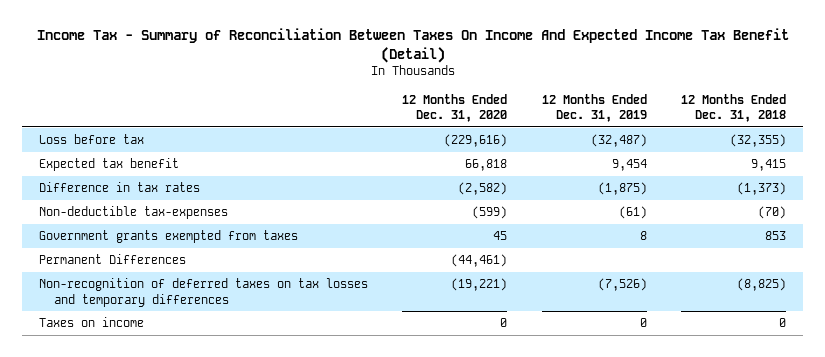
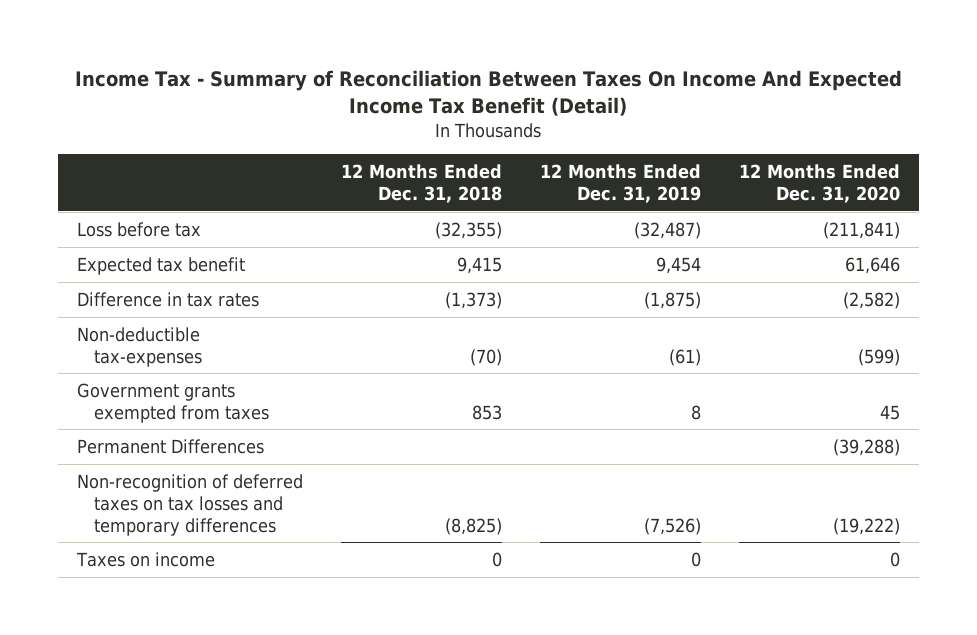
- | 12 Months Ended Dec. 31, 2020 | 12 Months Ended Dec. 31, 2019 | 12 Months Ended Dec. 31, 2018
+ | 12 Months Ended Dec. 31, 2018 | 12 Months Ended Dec. 31, 2019 | 12 Months Ended Dec. 31, 2020
- Loss before tax | (229,616) | (32,487) | (32,355)
- Expected tax benefit | 66,818 | 9,454 | 9,415
+ Loss before tax | (32,355) | (32,487) | (211,841)
+ Expected tax benefit | 9,415 | 9,454 | 61,646
- Permanent Differences | (44,461) | |
- Non-recognition of deferred taxes on tax losses and temporary differences | (19,221) | (7,526) | (8,825)
+ Permanent Differences | | | (39,288)
+ Non-recognition of deferred taxes on tax losses and temporary differences | (8,825) | (7,526) | (19,222)

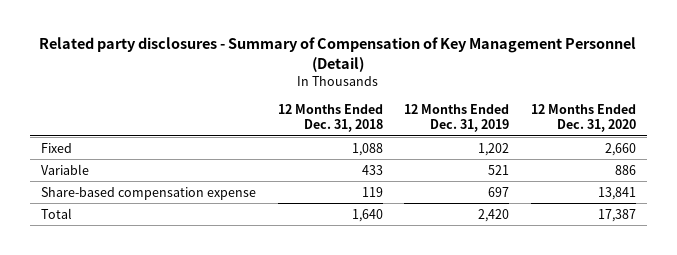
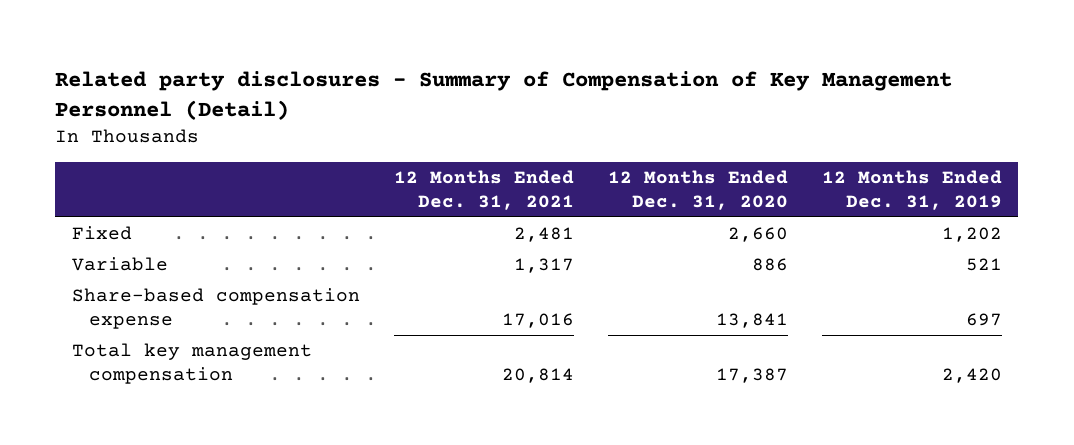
- | 12 Months Ended Dec. 31, 2018 | 12 Months Ended Dec. 31, 2019 | 12 Months Ended Dec. 31, 2020
+ | 12 Months Ended Dec. 31, 2021 | 12 Months Ended Dec. 31, 2020 | 12 Months Ended Dec. 31, 2019
- Total | 1,640 | 2,420 | 17,387
+ Total key management compensation | 20,814 | 17,387 | 2,420

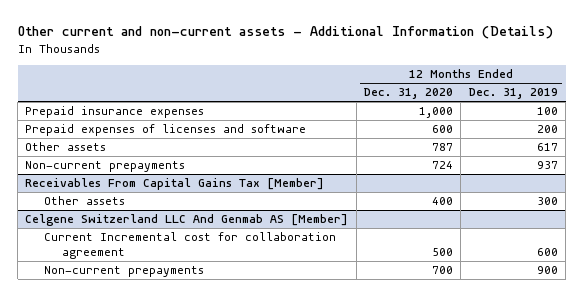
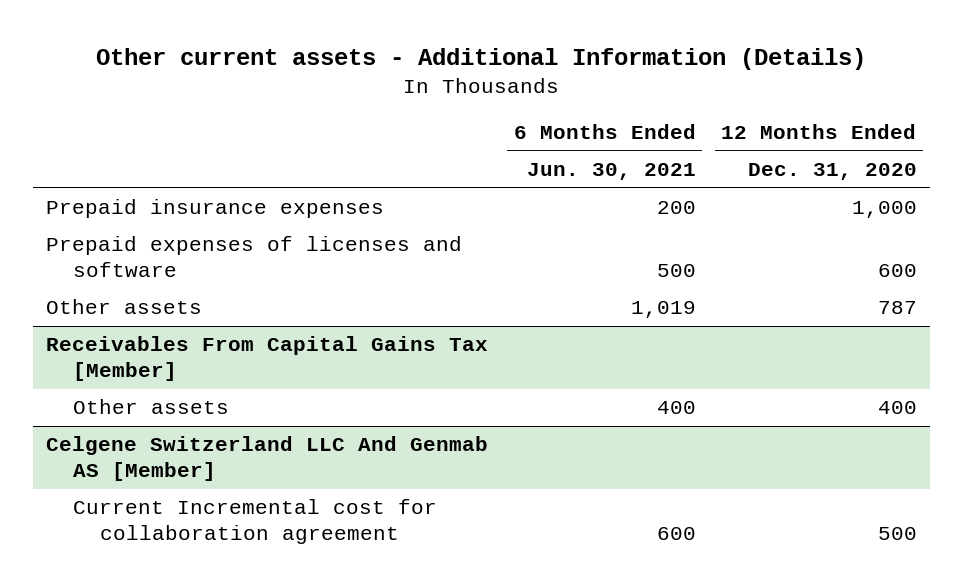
- Other current and non-current assets - Additional Information (Details)
+ Other current assets - Additional Information (Details)
- | 12 Months Ended Dec. 31, 2020 | 12 Months Ended Dec. 31, 2019
+ | 6 Months Ended Jun. 30, 2021 | 12 Months Ended Dec. 31, 2020
- Non-current prepayments | 724 | 937
@ Celgene Switzerland LLC And Genmab AS [Member]
- Non-current prepayments | 700 | 900

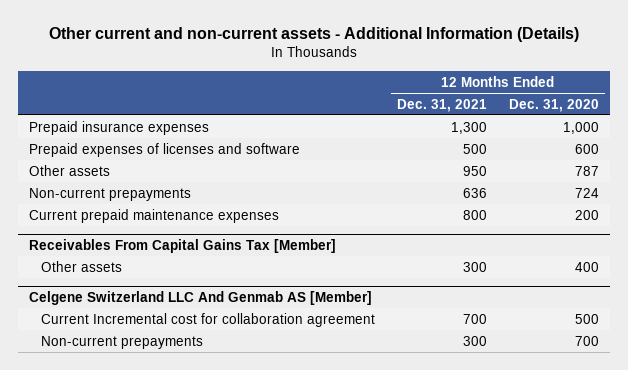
- Other current assets - Additional Information (Details)
+ Other current and non-current assets - Additional Information (Details)
- | 6 Months Ended Jun. 30, 2021 | 12 Months Ended Dec. 31, 2020
+ | 12 Months Ended Dec. 31, 2021 | 12 Months Ended Dec. 31, 2020
+ Non-current prepayments | 636 | 724
+ Current prepaid maintenance expenses | 800 | 200
@ Celgene Switzerland LLC And Genmab AS [Member]
+ Non-current prepayments | 300 | 700

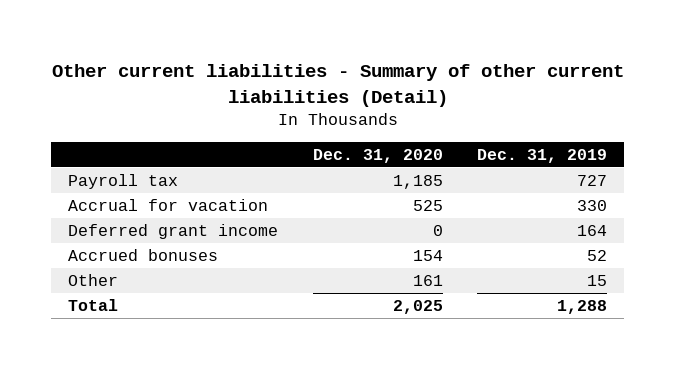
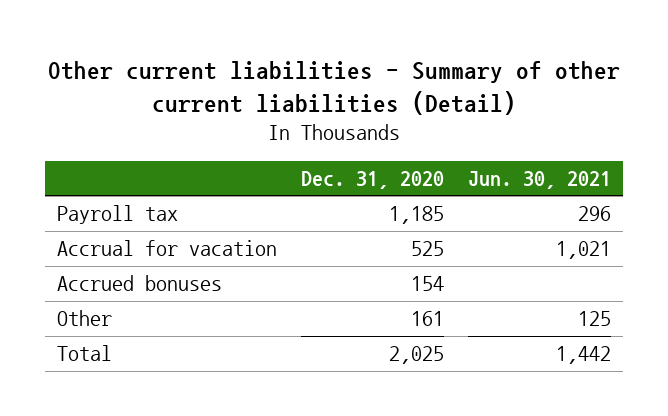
- | Dec. 31, 2020 | Dec. 31, 2019
+ | Dec. 31, 2020 | Jun. 30, 2021
- Deferred grant income | 0 | 164

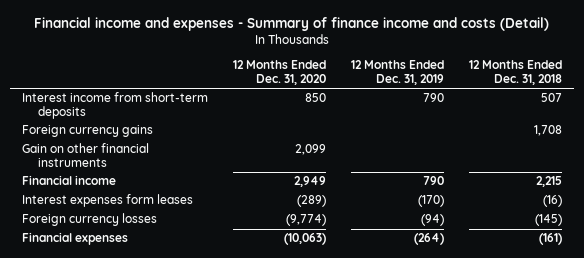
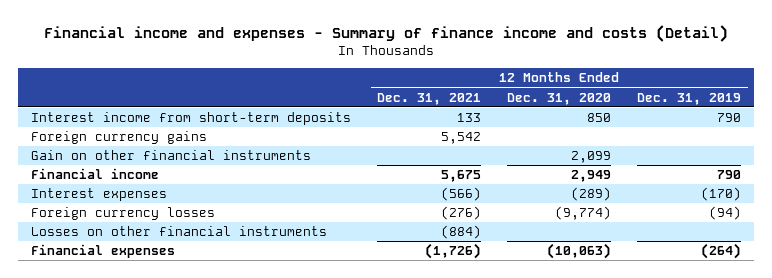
- | 12 Months Ended Dec. 31, 2020 | 12 Months Ended Dec. 31, 2019 | 12 Months Ended Dec. 31, 2018
+ | 12 Months Ended Dec. 31, 2021 | 12 Months Ended Dec. 31, 2020 | 12 Months Ended Dec. 31, 2019
- Interest expenses form leases | (289) | (170) | (16)
+ Interest expenses | (566) | (289) | (170)
+ Losses on other financial instruments | (884) | |

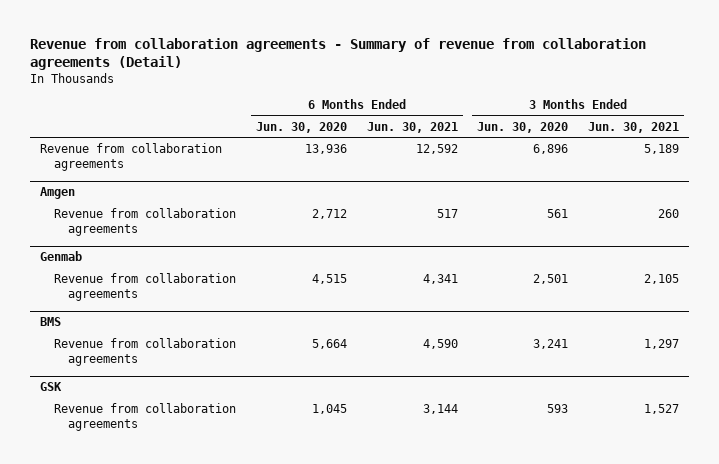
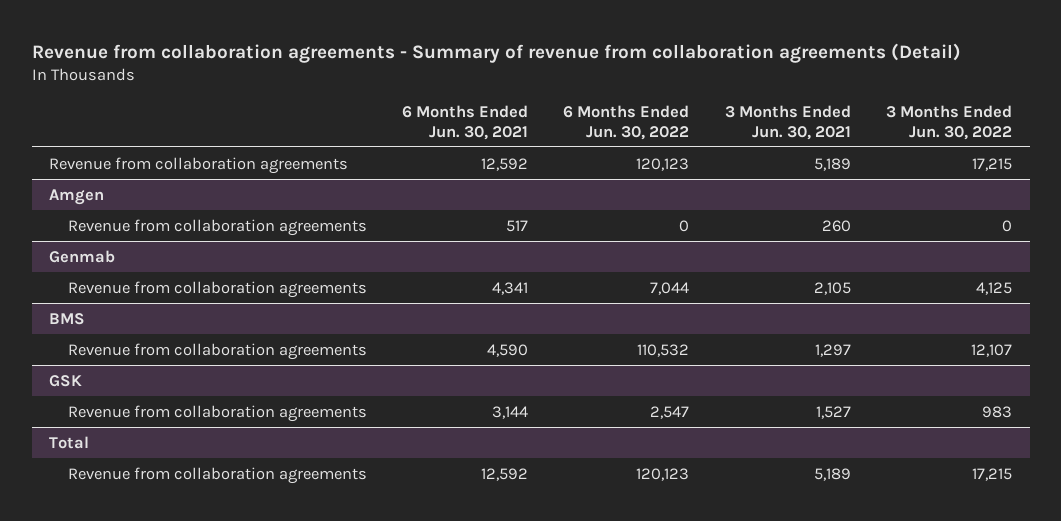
- | 6 Months Ended Jun. 30, 2020 | 6 Months Ended Jun. 30, 2021 | 3 Months Ended Jun. 30, 2020 | 3 Months Ended Jun. 30, 2021
+ | 6 Months Ended Jun. 30, 2021 | 6 Months Ended Jun. 30, 2022 | 3 Months Ended Jun. 30, 2021 | 3 Months Ended Jun. 30, 2022
+ Total
+ Revenue from collaboration agreements | 12,592 | 120,123 | 5,189 | 17,215

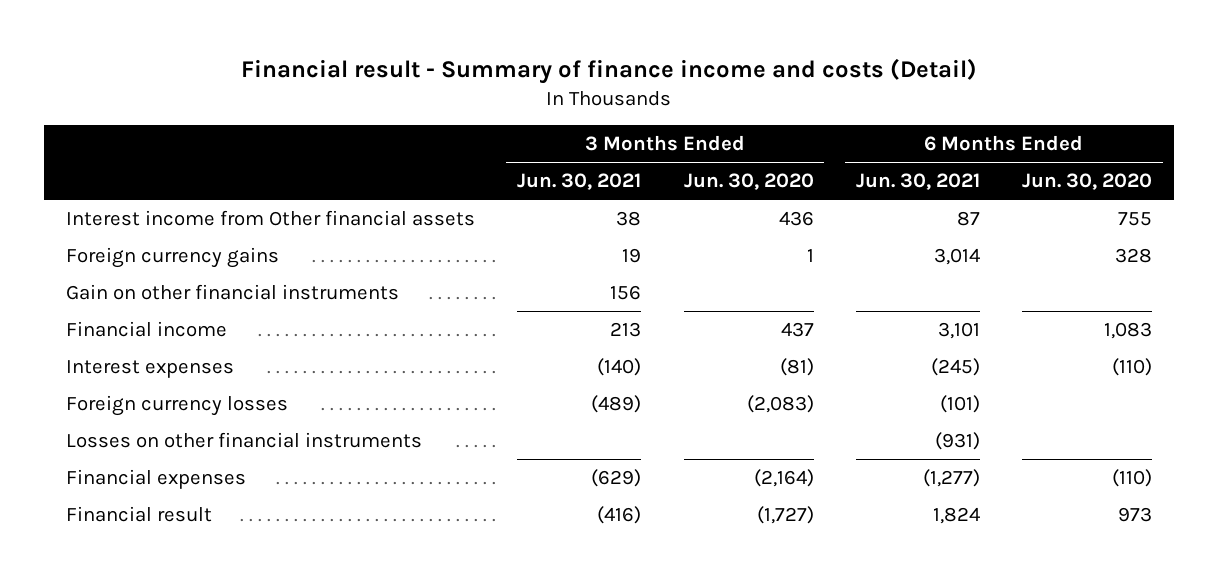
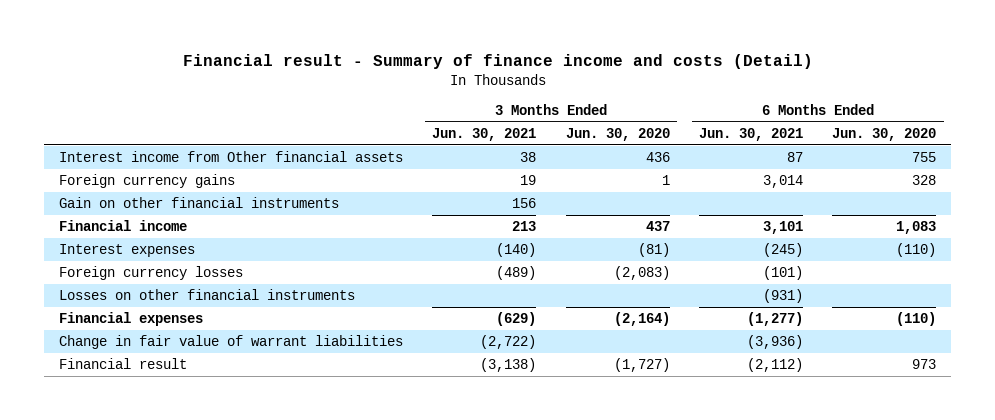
- Financial result | (416) | (1,727) | 1,824 | 973
+ Change in fair value of warrant liabilities | (2,722) | | (3,936) |
+ Financial result | (3,138) | (1,727) | (2,112) | 973

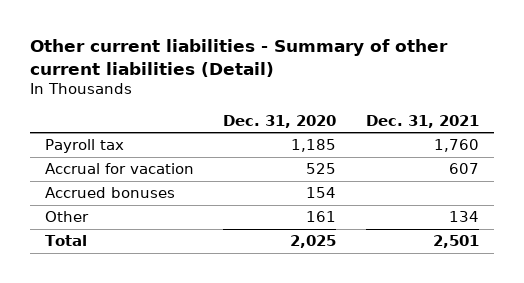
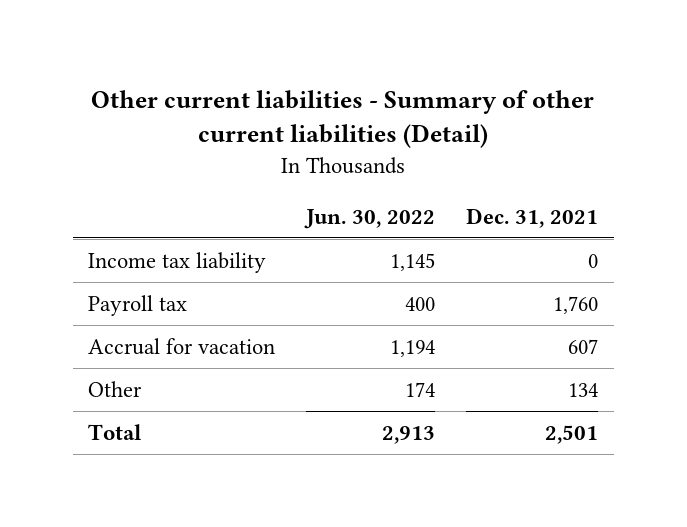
- | Dec. 31, 2020 | Dec. 31, 2021
+ | Jun. 30, 2022 | Dec. 31, 2021
+ Income tax liability | 1,145 | 0
- Accrued bonuses | 154 |

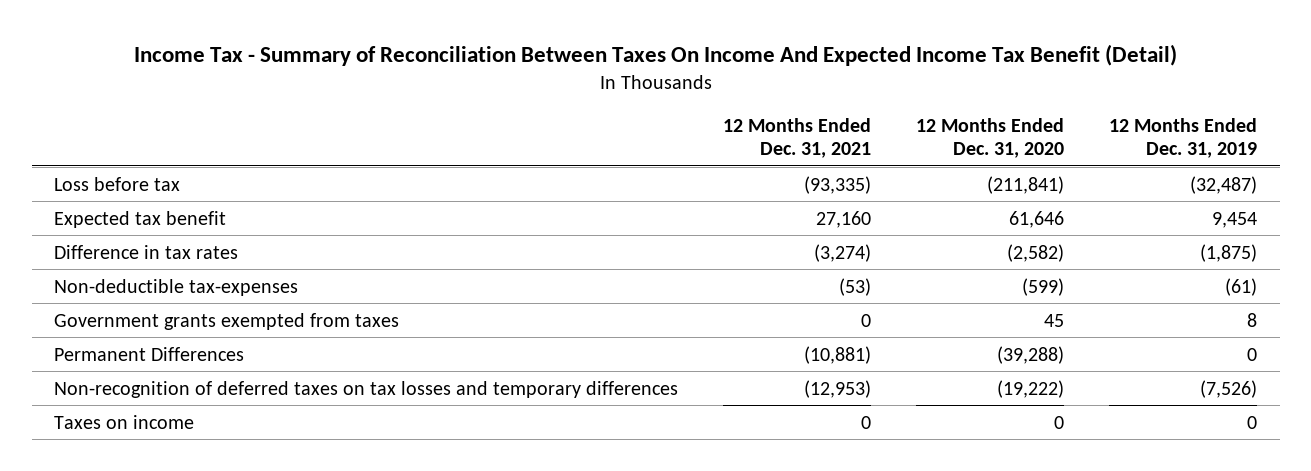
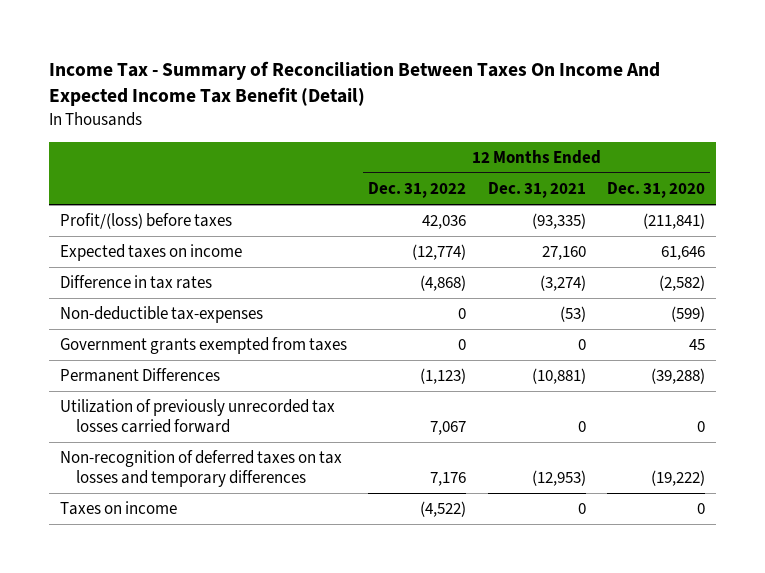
- | 12 Months Ended Dec. 31, 2021 | 12 Months Ended Dec. 31, 2020 | 12 Months Ended Dec. 31, 2019
+ | 12 Months Ended Dec. 31, 2022 | 12 Months Ended Dec. 31, 2021 | 12 Months Ended Dec. 31, 2020
- Loss before tax | (93,335) | (211,841) | (32,487)
- Expected tax benefit | 27,160 | 61,646 | 9,454
+ Profit/(loss) before taxes | 42,036 | (93,335) | (211,841)
+ Expected taxes on income | (12,774) | 27,160 | 61,646
+ Utilization of previously unrecorded tax losses carried forward | 7,067 | 0 | 0

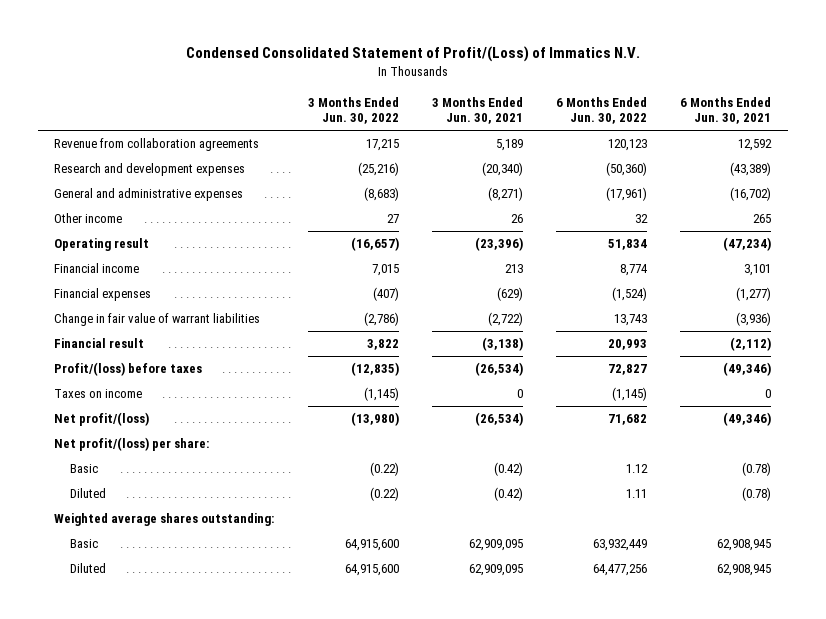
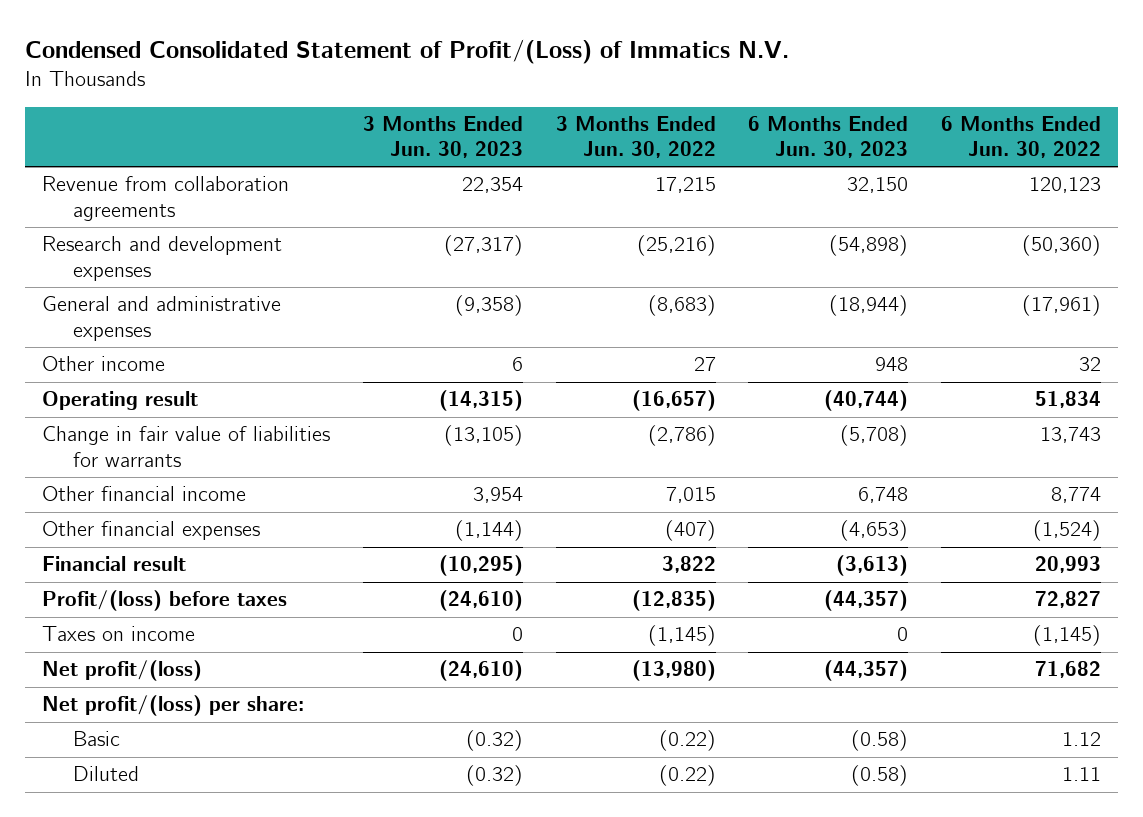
- | 3 Months Ended Jun. 30, 2022 | 3 Months Ended Jun. 30, 2021 | 6 Months Ended Jun. 30, 2022 | 6 Months Ended Jun. 30, 2021
+ | 3 Months Ended Jun. 30, 2023 | 3 Months Ended Jun. 30, 2022 | 6 Months Ended Jun. 30, 2023 | 6 Months Ended Jun. 30, 2022
- Financial income | 7,015 | 213 | 8,774 | 3,101
- Financial expenses | (407) | (629) | (1,524) | (1,277)
- Change in fair value of warrant liabilities | (2,786) | (2,722) | 13,743 | (3,936)
+ Change in fair value of liabilities for warrants | (13,105) | (2,786) | (5,708) | 13,743
+ Other financial income | 3,954 | 7,015 | 6,748 | 8,774
+ Other financial expenses | (1,144) | (407) | (4,653) | (1,524)
- Weighted average shares outstanding:
- Basic | 64,915,600 | 62,909,095 | 63,932,449 | 62,908,945
- Diluted | 64,915,600 | 62,909,095 | 64,477,256 | 62,908,945

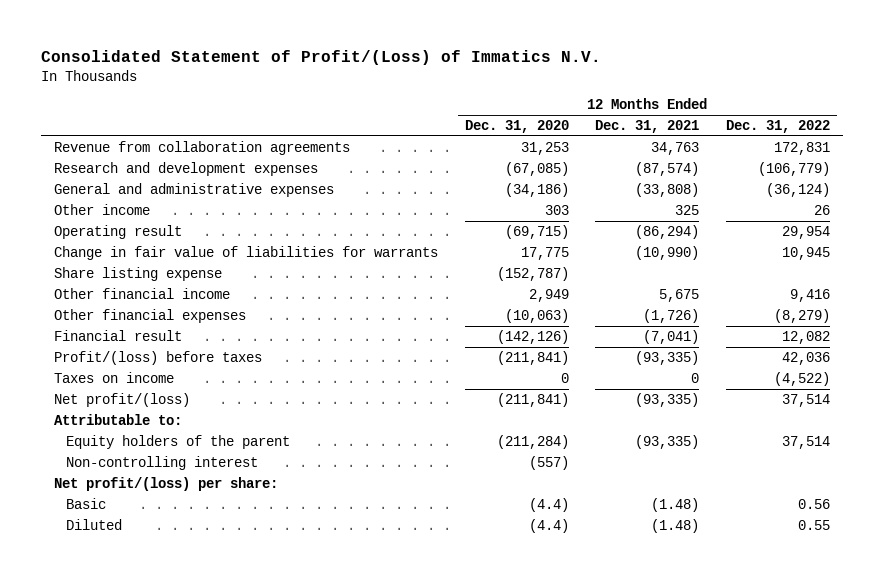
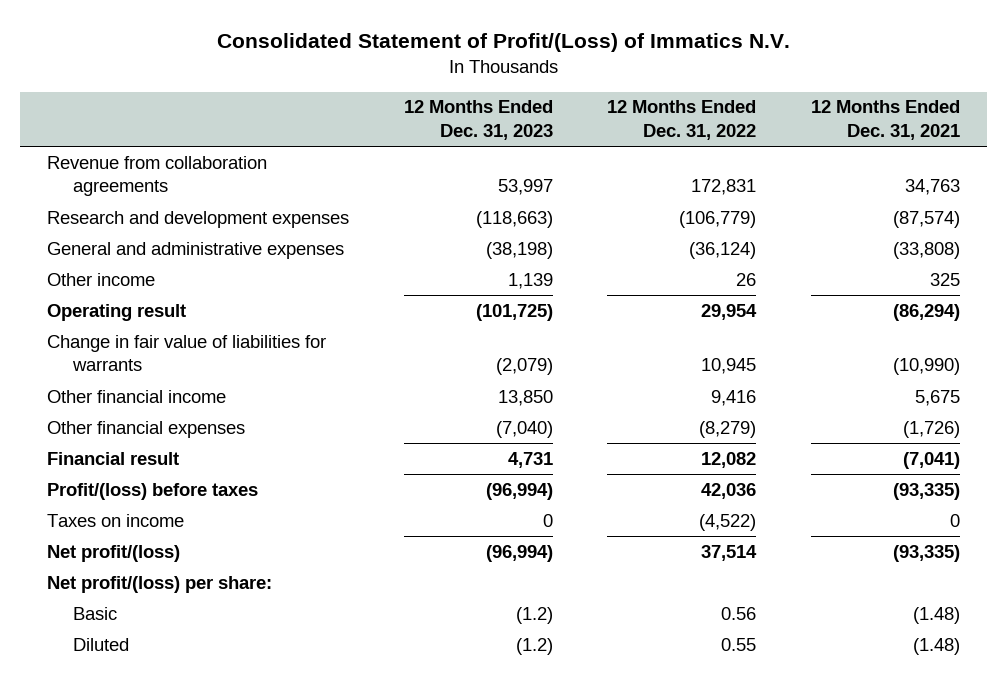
- | 12 Months Ended Dec. 31, 2020 | 12 Months Ended Dec. 31, 2021 | 12 Months Ended Dec. 31, 2022
+ | 12 Months Ended Dec. 31, 2023 | 12 Months Ended Dec. 31, 2022 | 12 Months Ended Dec. 31, 2021
- Share listing expense | (152,787) | |
- Attributable to:
- Equity holders of the parent | (211,284) | (93,335) | 37,514
- Non-controlling interest | (557) | |

